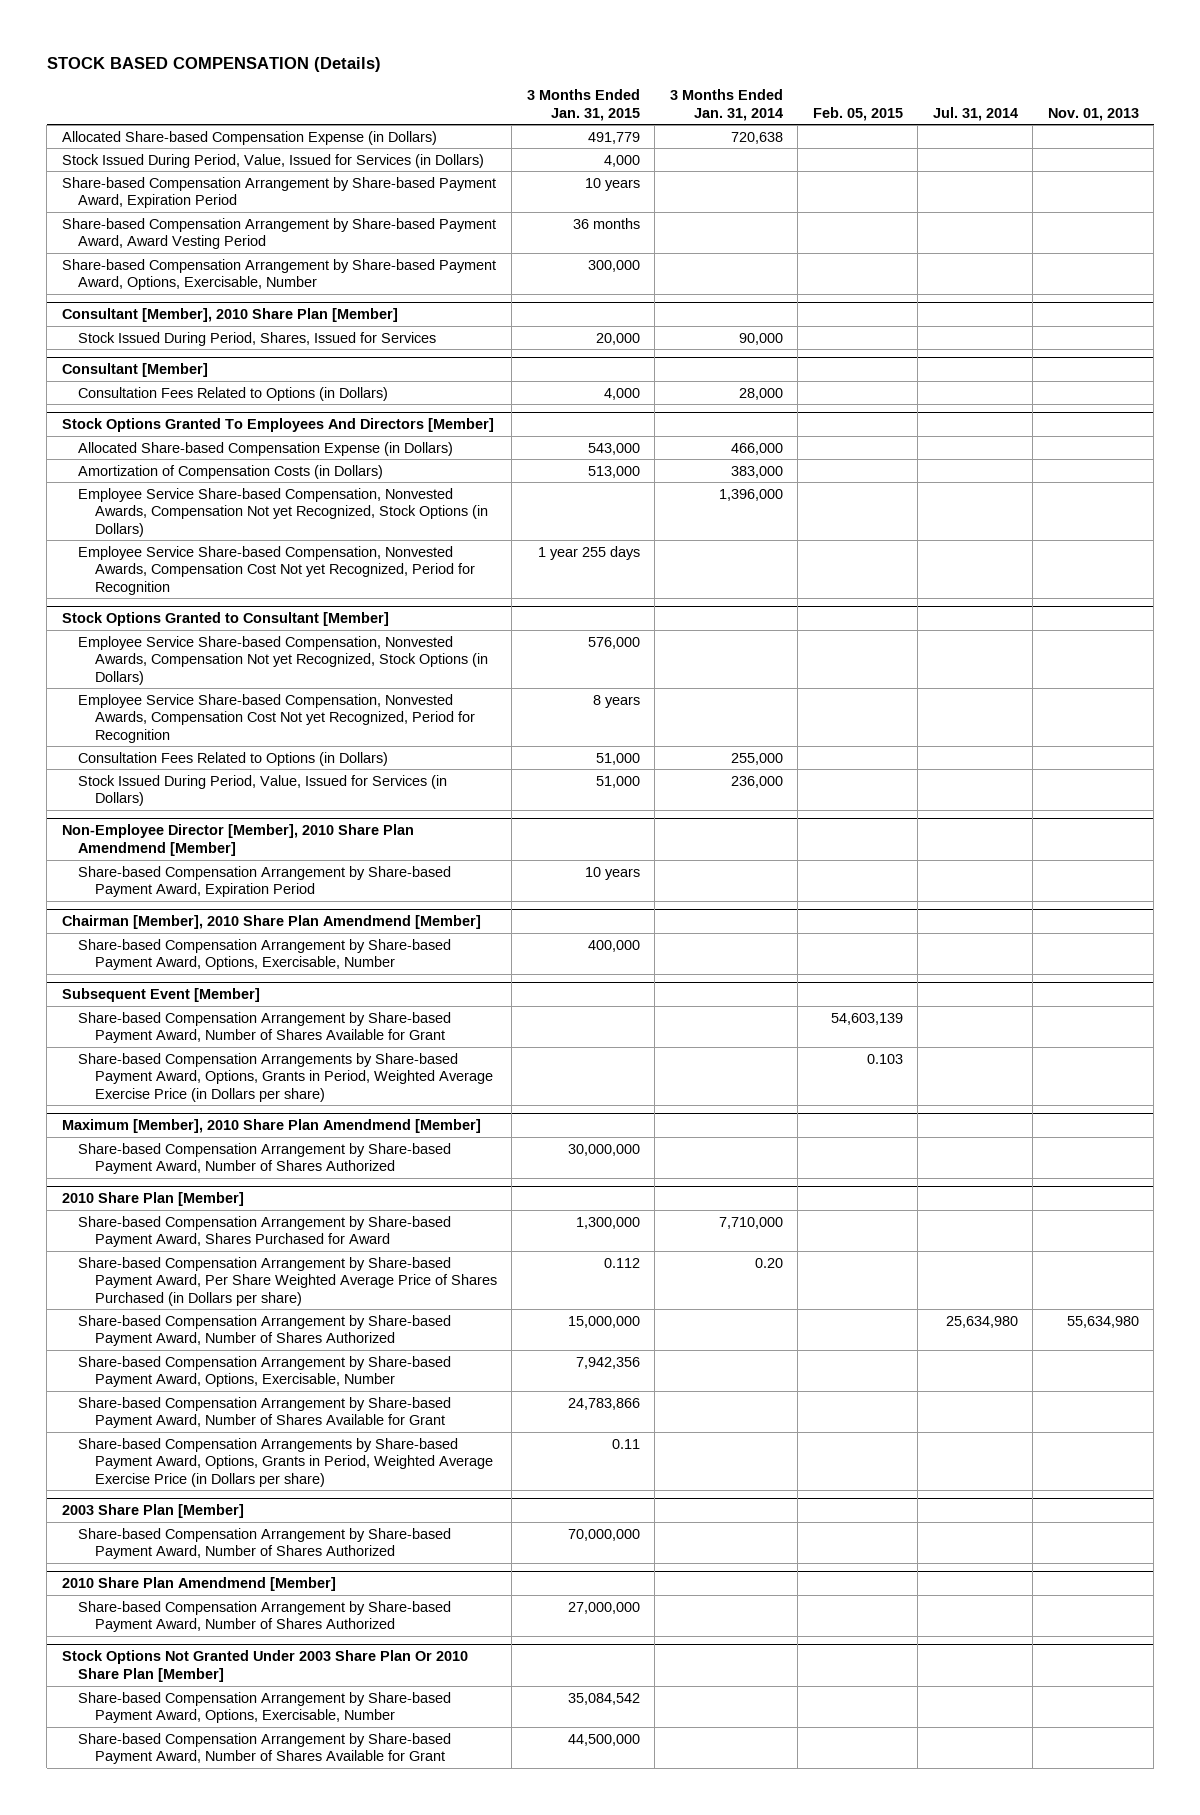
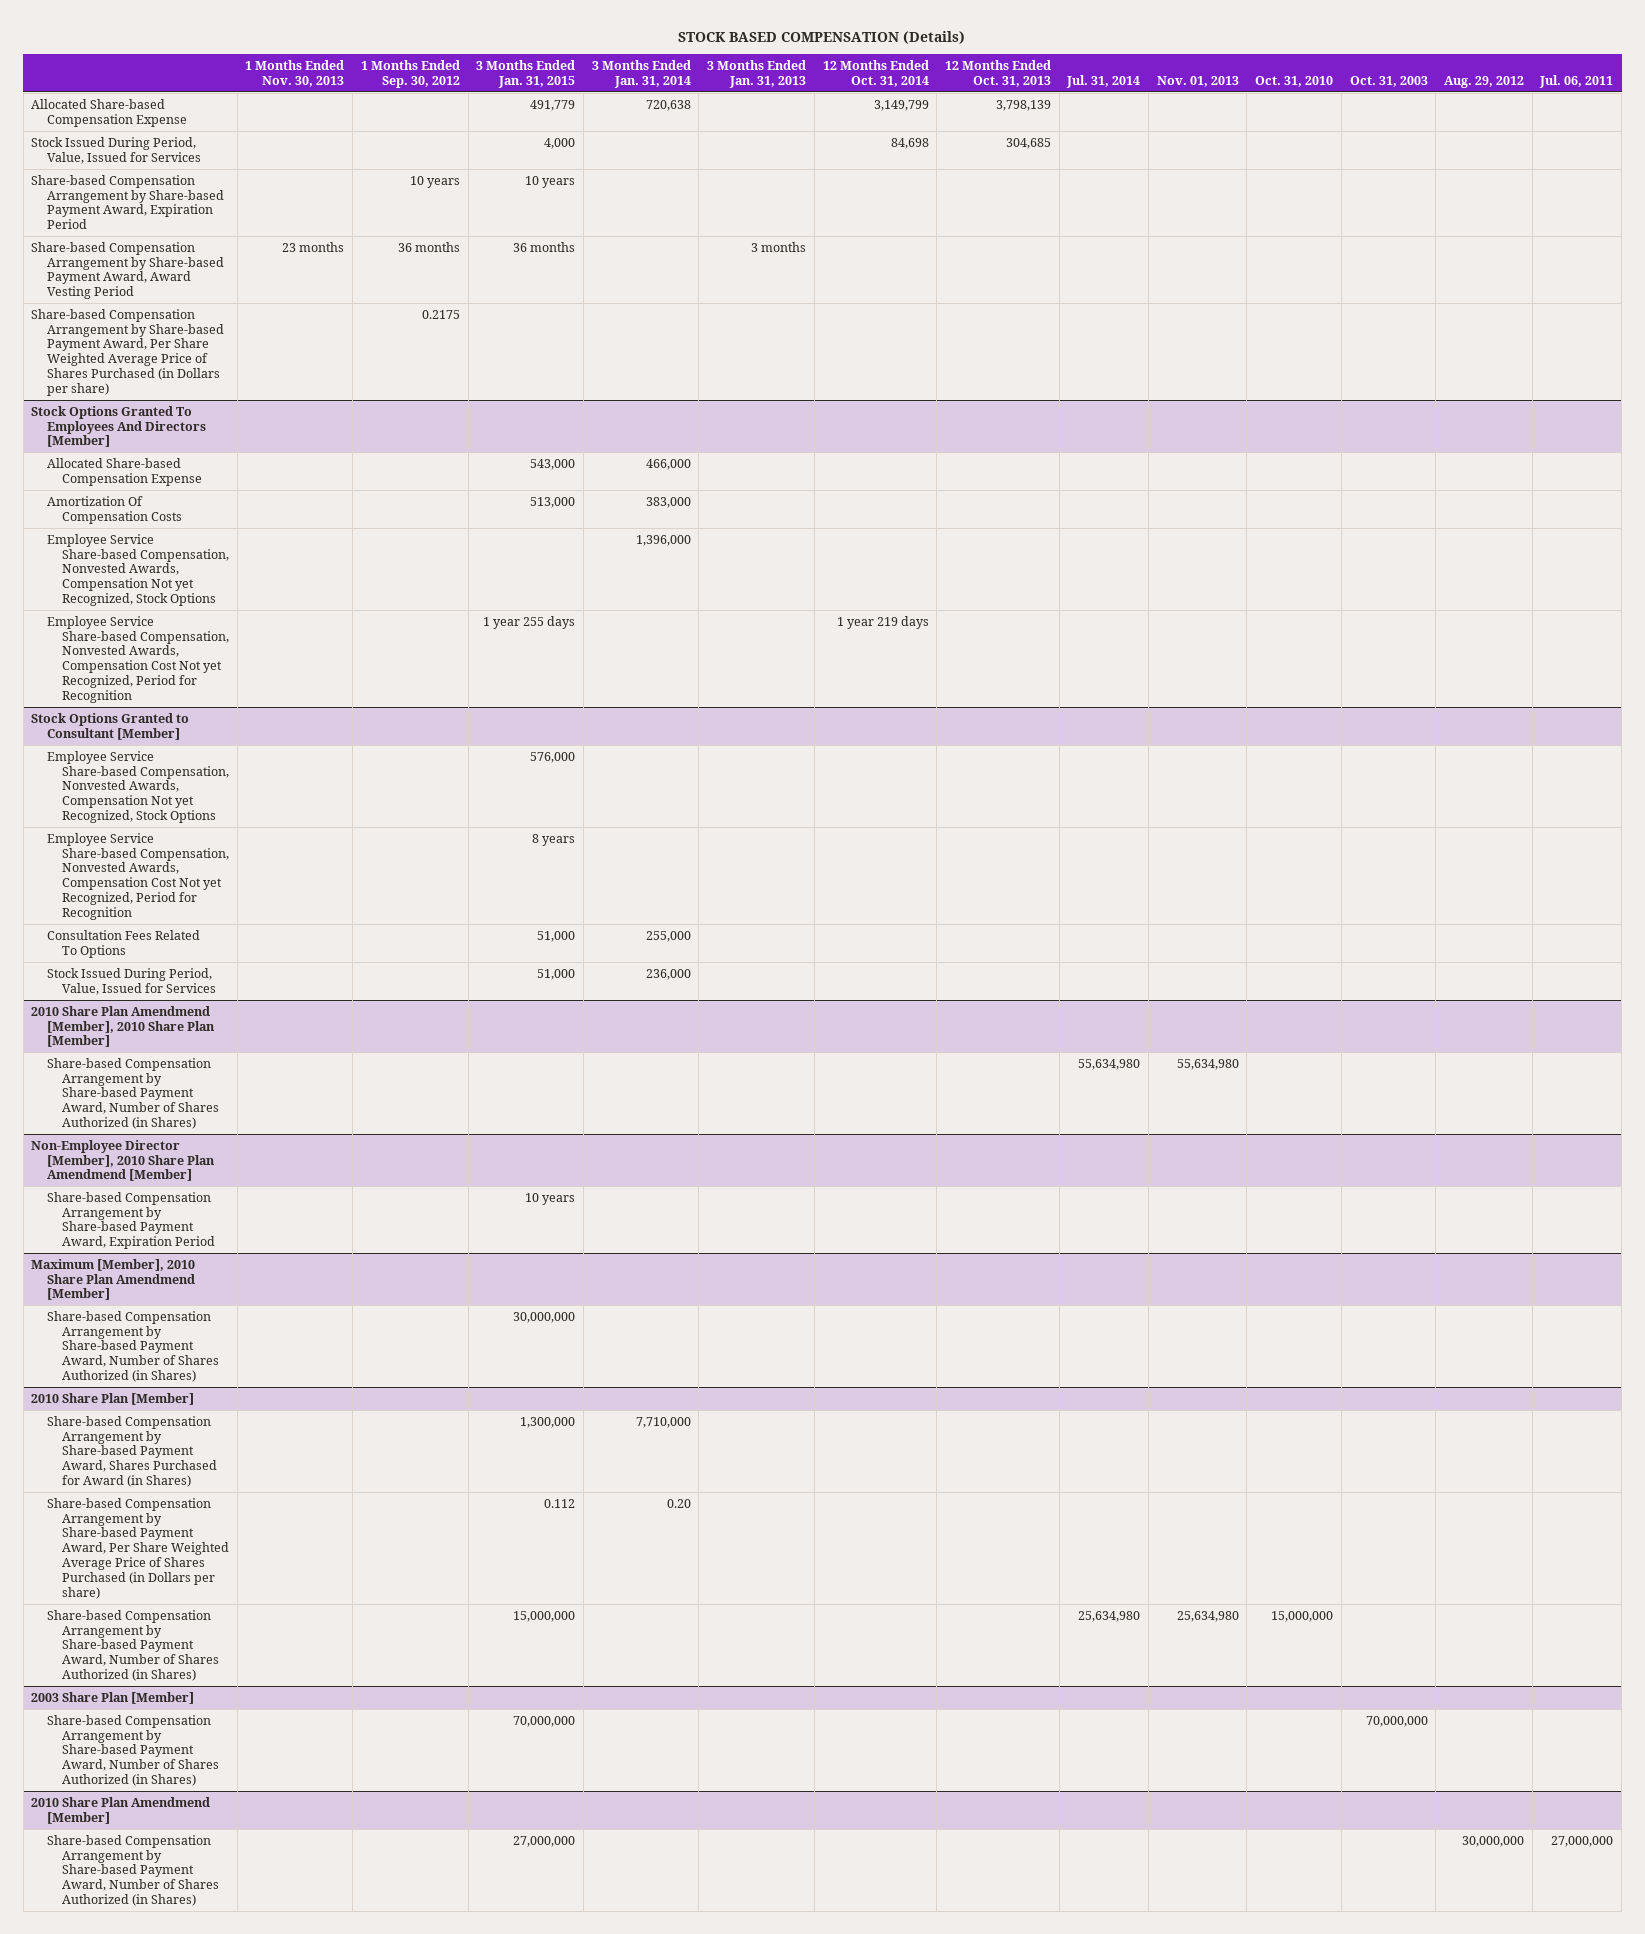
- | 3 Months Ended Jan. 31, 2015 | 3 Months Ended Jan. 31, 2014 | Feb. 05, 2015 | Jul. 31, 2014 | Nov. 01, 2013
+ | 1 Months Ended Nov. 30, 2013 | 1 Months Ended Sep. 30, 2012 | 3 Months Ended Jan. 31, 2015 | 3 Months Ended Jan. 31, 2014 | 3 Months Ended Jan. 31, 2013 | 12 Months Ended Oct. 31, 2014 | 12 Months Ended Oct. 31, 2013 | Jul. 31, 2014 | Nov. 01, 2013 | Oct. 31, 2010 | Oct. 31, 2003 | Aug. 29, 2012 | Jul. 06, 2011
- Allocated Share-based Compensation Expense (in Dollars) | 491,779 | 720,638 | | |
- Stock Issued During Period, Value, Issued for Services (in Dollars) | 4,000 | | | |
+ Allocated Share-based Compensation Expense | | | 491,779 | 720,638 | | 3,149,799 | 3,798,139 | | | | | |
+ Stock Issued During Period, Value, Issued for Services | | | 4,000 | | | 84,698 | 304,685 | | | | | |
- Share-based Compensation Arrangement by Share-based Payment Award, Options, Exercisable, Number | 300,000 | | | |
- Consultant [Member], 2010 Share Plan [Member]
- Stock Issued During Period, Shares, Issued for Services | 20,000 | 90,000 | | |
- Consultant [Member]
- Consultation Fees Related to Options (in Dollars) | 4,000 | 28,000 | | |
+ Share-based Compensation Arrangement by Share-based Payment Award, Per Share Weighted Average Price of Shares Purchased (in Dollars per share) | | 0.2175 | | | | | | | | | | |
@ Stock Options Granted To Employees And Directors [Member]
- Allocated Share-based Compensation Expense (in Dollars) | 543,000 | 466,000 | | |
- Amortization of Compensation Costs (in Dollars) | 513,000 | 383,000 | | |
- Employee Service Share-based Compensation, Nonvested Awards, Compensation Not yet Recognized, Stock Options (in Dollars) | | 1,396,000 | | |
+ Allocated Share-based Compensation Expense | | | 543,000 | 466,000 | | | | | | | | |
+ Amortization Of Compensation Costs | | | 513,000 | 383,000 | | | | | | | | |
+ Employee Service Share-based Compensation, Nonvested Awards, Compensation Not yet Recognized, Stock Options | | | | 1,396,000 | | | | | | | | |
@ Stock Options Granted to Consultant [Member]
- Employee Service Share-based Compensation, Nonvested Awards, Compensation Not yet Recognized, Stock Options (in Dollars) | 576,000 | | | |
+ Employee Service Share-based Compensation, Nonvested Awards, Compensation Not yet Recognized, Stock Options | | | 576,000 | | | | | | | | | |
- Consultation Fees Related to Options (in Dollars) | 51,000 | 255,000 | | |
- Stock Issued During Period, Value, Issued for Services (in Dollars) | 51,000 | 236,000 | | |
+ Consultation Fees Related To Options | | | 51,000 | 255,000 | | | | | | | | |
+ Stock Issued During Period, Value, Issued for Services | | | 51,000 | 236,000 | | | | | | | | |
+ 2010 Share Plan Amendmend [Member], 2010 Share Plan [Member]
+ Share-based Compensation Arrangement by Share-based Payment Award, Number of Shares Authorized (in Shares) | | | | | | | | 55,634,980 | 55,634,980 | | | |
- Chairman [Member], 2010 Share Plan Amendmend [Member]
- Share-based Compensation Arrangement by Share-based Payment Award, Options, Exercisable, Number | 400,000 | | | |
- Subsequent Event [Member]
- Share-based Compensation Arrangement by Share-based Payment Award, Number of Shares Available for Grant | | | 54,603,139 | |
- Share-based Compensation Arrangements by Share-based Payment Award, Options, Grants in Period, Weighted Average Exercise Price (in Dollars per share) | | | 0.103 | |
@ Maximum [Member], 2010 Share Plan Amendmend [Member]
- Share-based Compensation Arrangement by Share-based Payment Award, Number of Shares Authorized | 30,000,000 | | | |
+ Share-based Compensation Arrangement by Share-based Payment Award, Number of Shares Authorized (in Shares) | | | 30,000,000 | | | | | | | | | |
@ 2010 Share Plan [Member]
- Share-based Compensation Arrangement by Share-based Payment Award, Shares Purchased for Award | 1,300,000 | 7,710,000 | | |
+ Share-based Compensation Arrangement by Share-based Payment Award, Shares Purchased for Award (in Shares) | | | 1,300,000 | 7,710,000 | | | | | | | | |
- Share-based Compensation Arrangement by Share-based Payment Award, Number of Shares Authorized | 15,000,000 | | | 25,634,980 | 55,634,980
- Share-based Compensation Arrangement by Share-based Payment Award, Options, Exercisable, Number | 7,942,356 | | | |
- Share-based Compensation Arrangement by Share-based Payment Award, Number of Shares Available for Grant | 24,783,866 | | | |
- Share-based Compensation Arrangements by Share-based Payment Award, Options, Grants in Period, Weighted Average Exercise Price (in Dollars per share) | 0.11 | | | |
+ Share-based Compensation Arrangement by Share-based Payment Award, Number of Shares Authorized (in Shares) | | | 15,000,000 | | | | | 25,634,980 | 25,634,980 | 15,000,000 | | |
@ 2003 Share Plan [Member]
- Share-based Compensation Arrangement by Share-based Payment Award, Number of Shares Authorized | 70,000,000 | | | |
+ Share-based Compensation Arrangement by Share-based Payment Award, Number of Shares Authorized (in Shares) | | | 70,000,000 | | | | | | | | 70,000,000 | |
@ 2010 Share Plan Amendmend [Member]
- Share-based Compensation Arrangement by Share-based Payment Award, Number of Shares Authorized | 27,000,000 | | | |
- Stock Options Not Granted Under 2003 Share Plan Or 2010 Share Plan [Member]
- Share-based Compensation Arrangement by Share-based Payment Award, Options, Exercisable, Number | 35,084,542 | | | |
- Share-based Compensation Arrangement by Share-based Payment Award, Number of Shares Available for Grant | 44,500,000 | | | |
@ 2010 Share Plan Amendmend [Member]
+ Share-based Compensation Arrangement by Share-based Payment Award, Number of Shares Authorized (in Shares) | | | 27,000,000 | | | | | | | | | 30,000,000 | 27,000,000

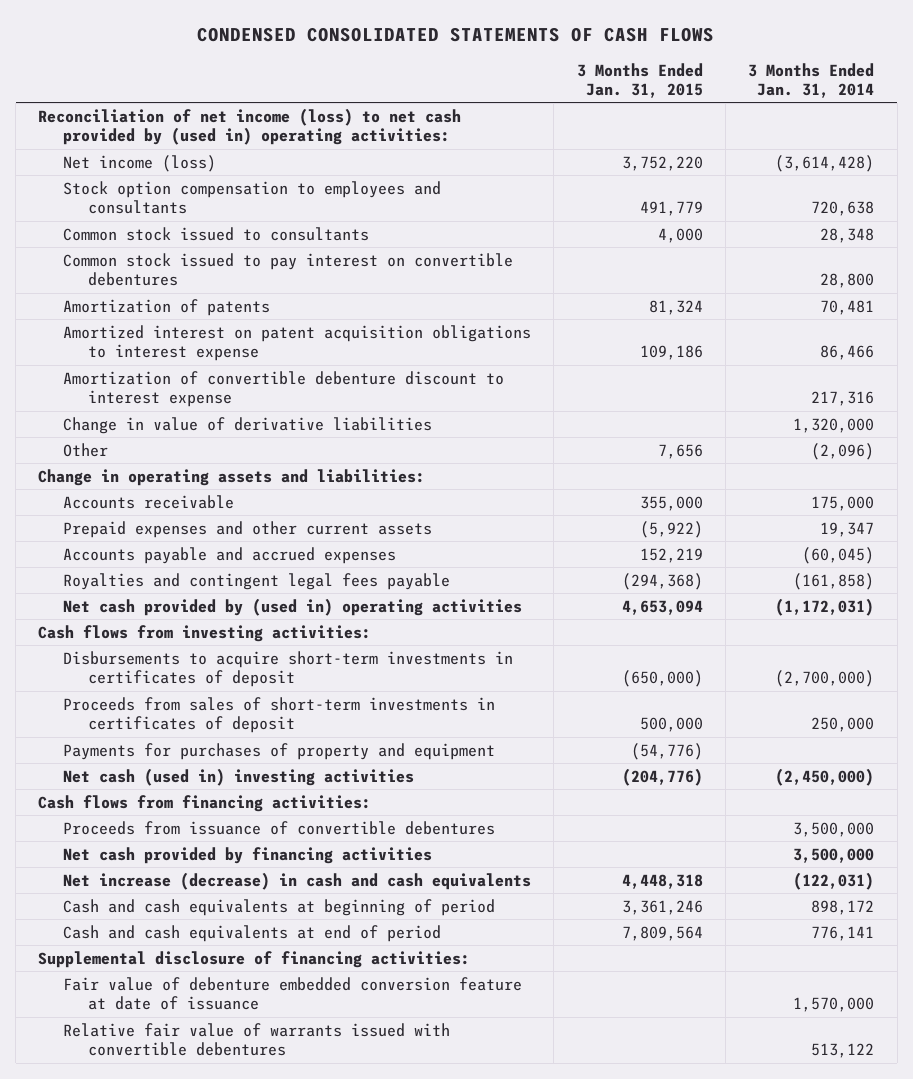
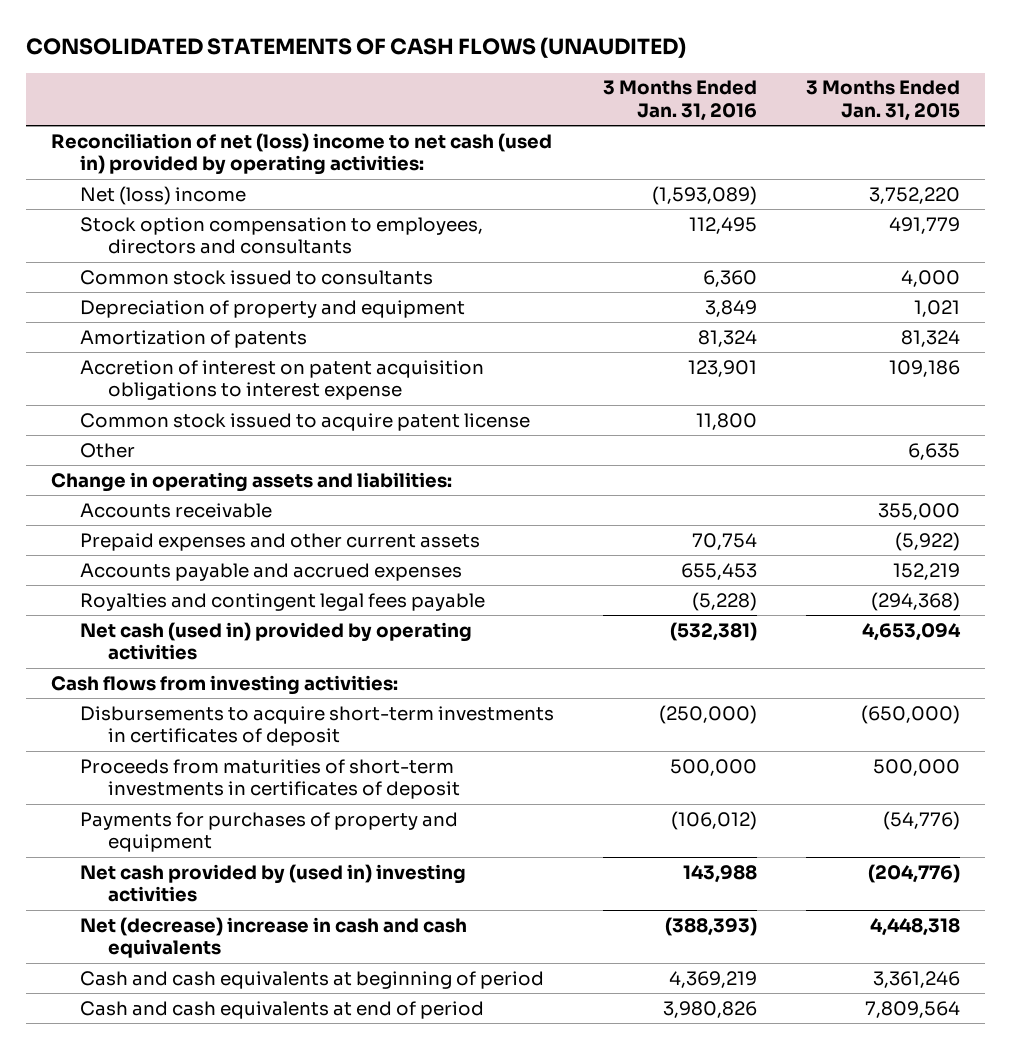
- CONDENSED CONSOLIDATED STATEMENTS OF CASH FLOWS
+ CONSOLIDATED STATEMENTS OF CASH FLOWS (UNAUDITED)
- | 3 Months Ended Jan. 31, 2015 | 3 Months Ended Jan. 31, 2014
+ | 3 Months Ended Jan. 31, 2016 | 3 Months Ended Jan. 31, 2015
- Reconciliation of net income (loss) to net cash provided by (used in) operating activities:
- Net income (loss) | 3,752,220 | (3,614,428)
- Stock option compensation to employees and consultants | 491,779 | 720,638
+ Reconciliation of net (loss) income to net cash (used in) provided by operating activities:
+ Net (loss) income | (1,593,089) | 3,752,220
+ Stock option compensation to employees, directors and consultants | 112,495 | 491,779
- Common stock issued to pay interest on convertible debentures | | 28,800
+ Depreciation of property and equipment | 3,849 | 1,021
- Amortized interest on patent acquisition obligations to interest expense | 109,186 | 86,466
- Amortization of convertible debenture discount to interest expense | | 217,316
- Change in value of derivative liabilities | | 1,320,000
- Other | 7,656 | (2,096)
+ Accretion of interest on patent acquisition obligations to interest expense | 123,901 | 109,186
+ Common stock issued to acquire patent license | 11,800 |
+ Other | | 6,635
- Net cash provided by (used in) operating activities | 4,653,094 | (1,172,031)
+ Net cash (used in) provided by operating activities | (532,381) | 4,653,094
- Proceeds from sales of short-term investments in certificates of deposit | 500,000 | 250,000
+ Proceeds from maturities of short-term investments in certificates of deposit | 500,000 | 500,000
- Net cash (used in) investing activities | (204,776) | (2,450,000)
- Cash flows from financing activities:
- Proceeds from issuance of convertible debentures | | 3,500,000
- Net cash provided by financing activities | | 3,500,000
- Net increase (decrease) in cash and cash equivalents | 4,448,318 | (122,031)
+ Net cash provided by (used in) investing activities | 143,988 | (204,776)
+ Net (decrease) increase in cash and cash equivalents | (388,393) | 4,448,318
- Supplemental disclosure of financing activities:
- Fair value of debenture embedded conversion feature at date of issuance | | 1,570,000
- Relative fair value of warrants issued with convertible debentures | | 513,122

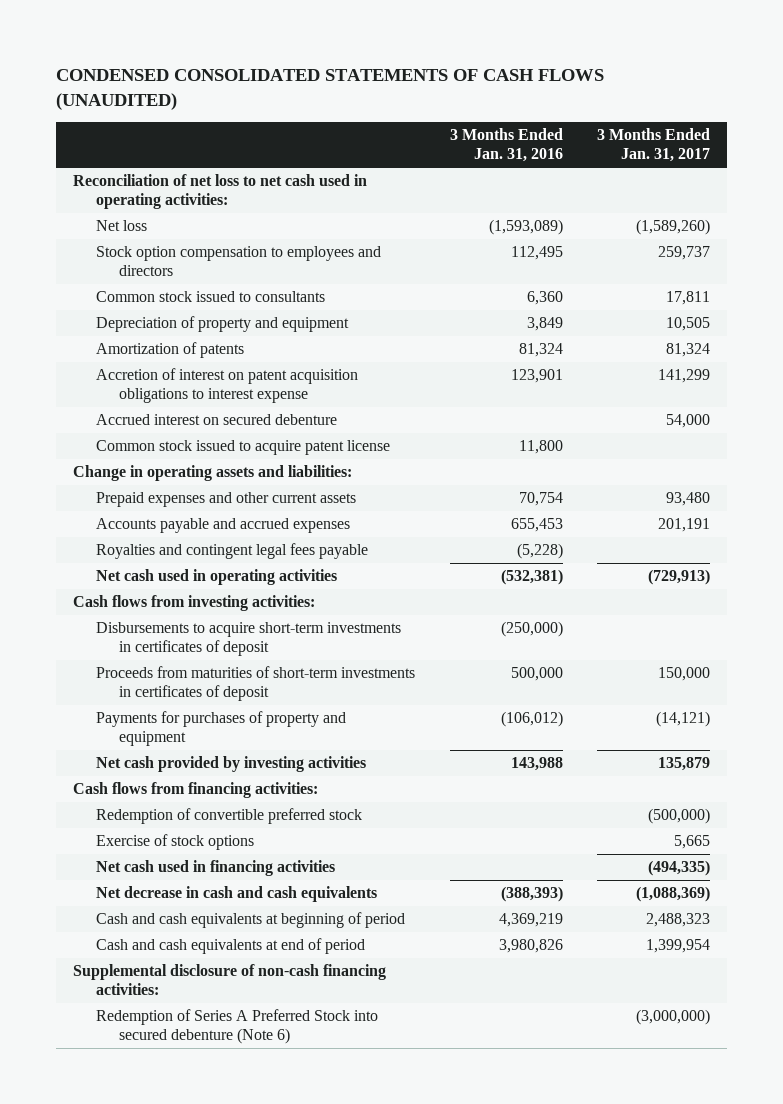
- CONSOLIDATED STATEMENTS OF CASH FLOWS (UNAUDITED)
+ CONDENSED CONSOLIDATED STATEMENTS OF CASH FLOWS (UNAUDITED)
- | 3 Months Ended Jan. 31, 2016 | 3 Months Ended Jan. 31, 2015
+ | 3 Months Ended Jan. 31, 2016 | 3 Months Ended Jan. 31, 2017
- Reconciliation of net (loss) income to net cash (used in) provided by operating activities:
- Net (loss) income | (1,593,089) | 3,752,220
- Stock option compensation to employees, directors and consultants | 112,495 | 491,779
+ Reconciliation of net loss to net cash used in operating activities:
+ Net loss | (1,593,089) | (1,589,260)
+ Stock option compensation to employees and directors | 112,495 | 259,737
+ Accrued interest on secured debenture | | 54,000
- Other | | 6,635
- Accounts receivable | | 355,000
- Net cash (used in) provided by operating activities | (532,381) | 4,653,094
+ Net cash used in operating activities | (532,381) | (729,913)
- Net cash provided by (used in) investing activities | 143,988 | (204,776)
- Net (decrease) increase in cash and cash equivalents | (388,393) | 4,448,318
+ Net cash provided by investing activities | 143,988 | 135,879
+ Cash flows from financing activities:
+ Redemption of convertible preferred stock | | (500,000)
+ Exercise of stock options | | 5,665
+ Net cash used in financing activities | | (494,335)
+ Net decrease in cash and cash equivalents | (388,393) | (1,088,369)
+ Supplemental disclosure of non-cash financing activities:
+ Redemption of Series A Preferred Stock into secured debenture (Note 6) | | (3,000,000)

